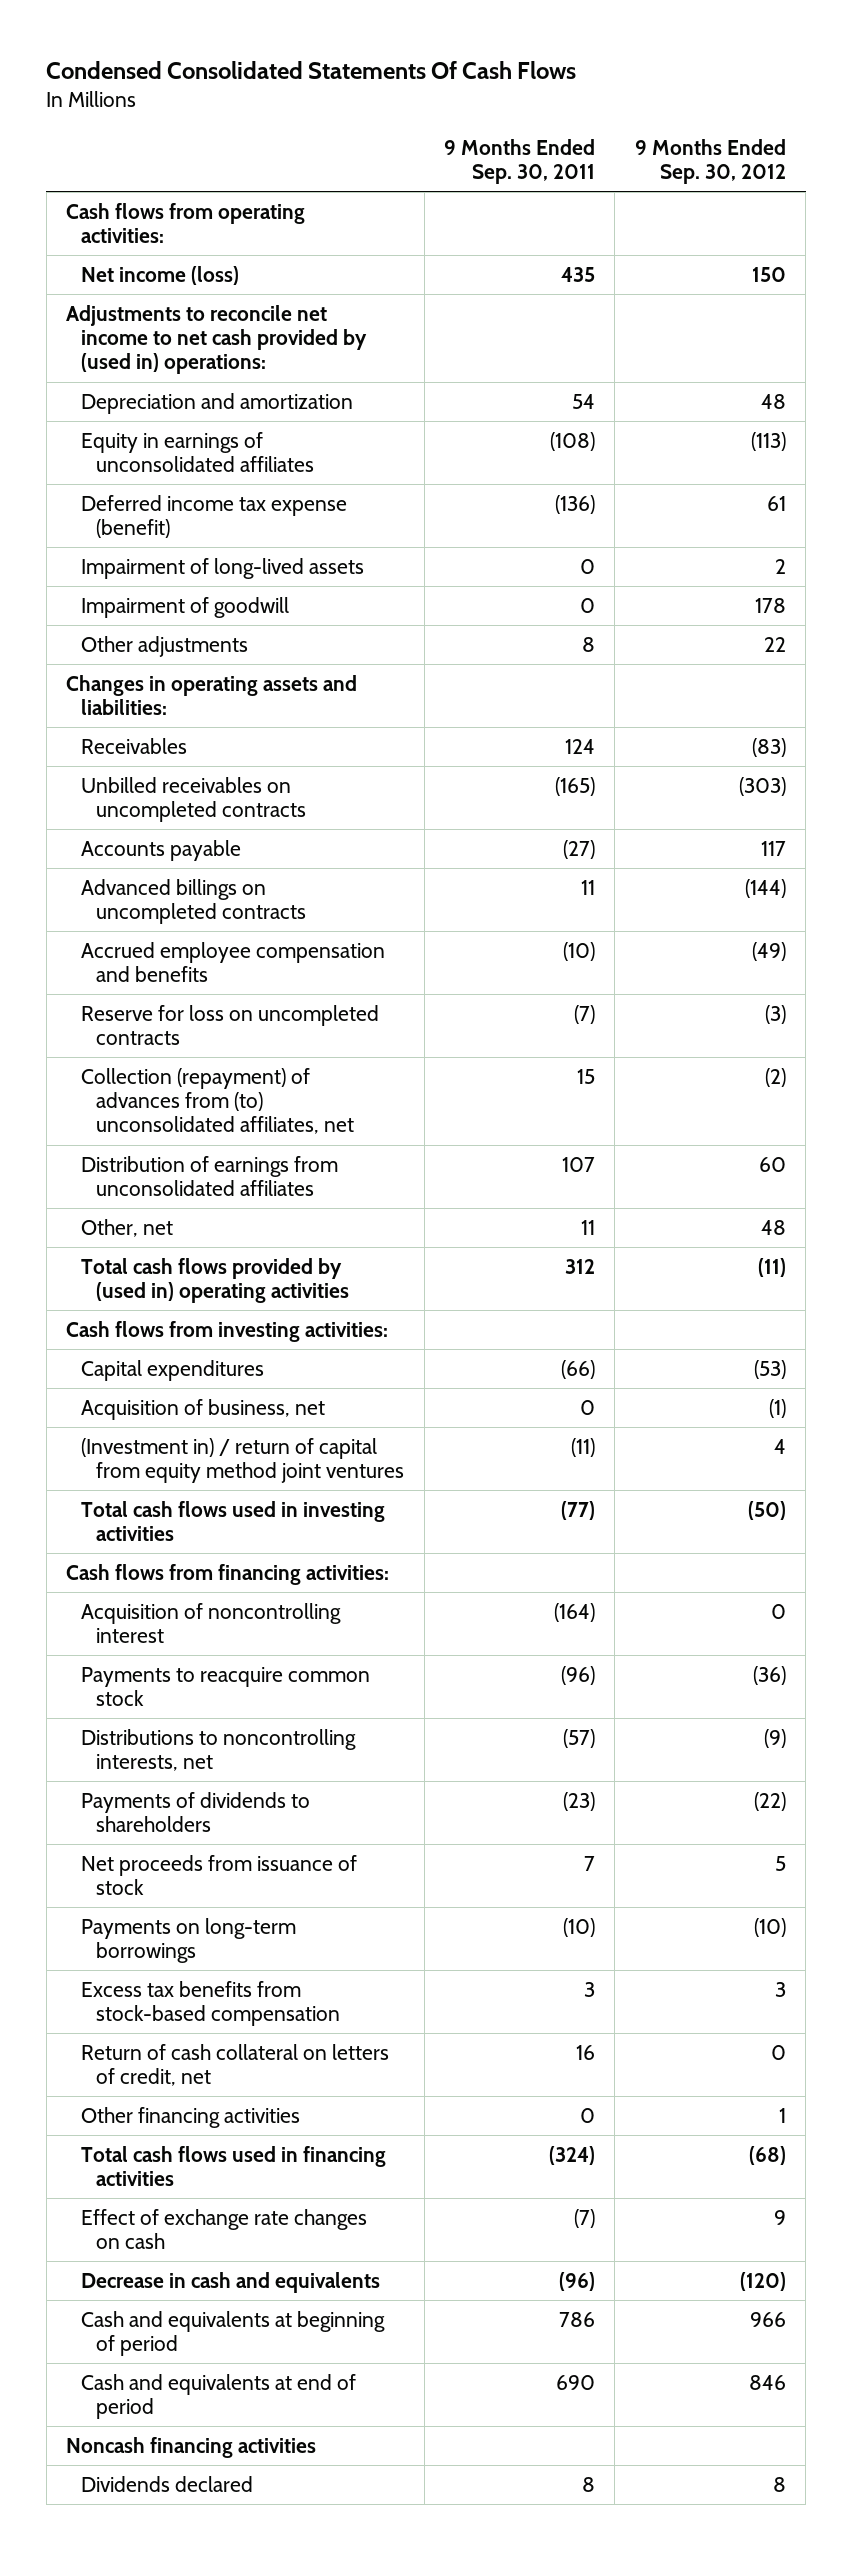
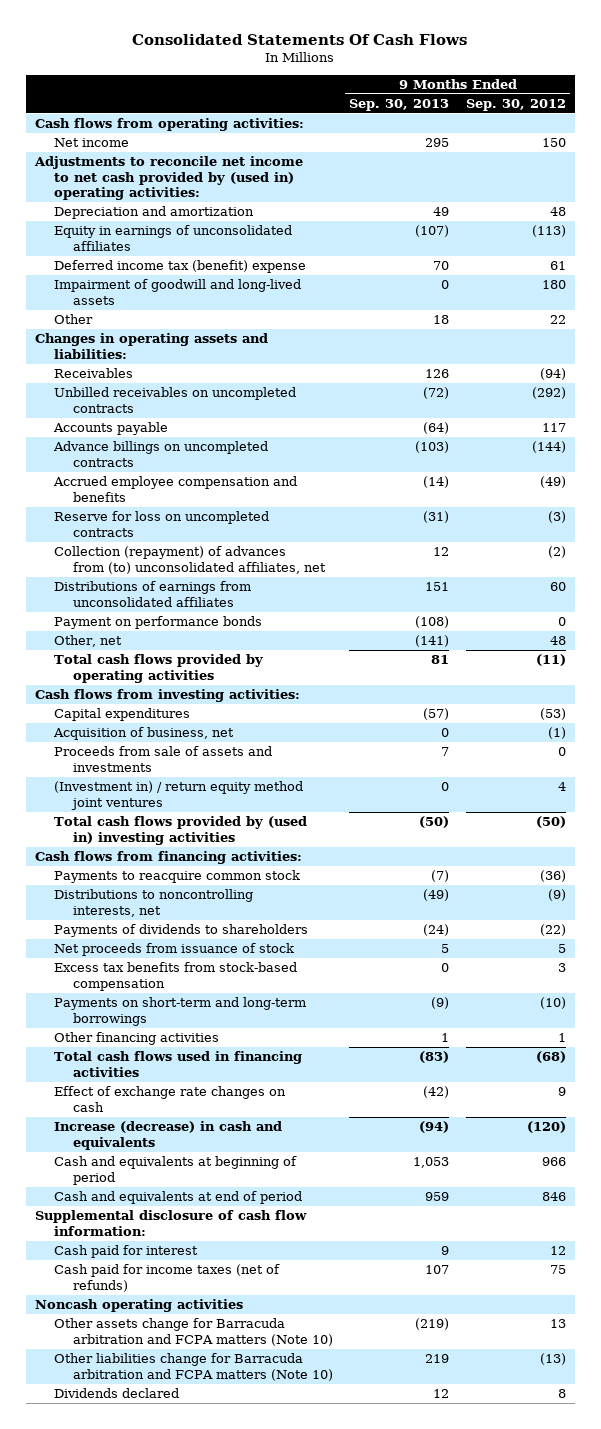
- Condensed Consolidated Statements Of Cash Flows
+ Consolidated Statements Of Cash Flows
- | 9 Months Ended Sep. 30, 2011 | 9 Months Ended Sep. 30, 2012
+ | 9 Months Ended Sep. 30, 2013 | 9 Months Ended Sep. 30, 2012
- Net income (loss) | 435 | 150
- Adjustments to reconcile net income to net cash provided by (used in) operations:
+ Net income | 295 | 150
+ Adjustments to reconcile net income to net cash provided by (used in) operating activities:
- Deferred income tax expense (benefit) | (136) | 61
- Impairment of long-lived assets | 0 | 2
- Impairment of goodwill | 0 | 178
- Other adjustments | 8 | 22
+ Deferred income tax (benefit) expense | 70 | 61
+ Impairment of goodwill and long-lived assets | 0 | 180
+ Other | 18 | 22
- Receivables | 124 | (83)
- Unbilled receivables on uncompleted contracts | (165) | (303)
+ Receivables | 126 | (94)
+ Unbilled receivables on uncompleted contracts | (72) | (292)
- Advanced billings on uncompleted contracts | 11 | (144)
+ Advance billings on uncompleted contracts | (103) | (144)
- Distribution of earnings from unconsolidated affiliates | 107 | 60
+ Distributions of earnings from unconsolidated affiliates | 151 | 60
+ Payment on performance bonds | (108) | 0
- Total cash flows provided by (used in) operating activities | 312 | (11)
+ Total cash flows provided by operating activities | 81 | (11)
- (Investment in) / return of capital from equity method joint ventures | (11) | 4
- Total cash flows used in investing activities | (77) | (50)
+ Proceeds from sale of assets and investments | 7 | 0
+ (Investment in) / return equity method joint ventures | 0 | 4
+ Total cash flows provided by (used in) investing activities | (50) | (50)
- Acquisition of noncontrolling interest | (164) | 0
- Payments on long-term borrowings | (10) | (10)
- Return of cash collateral on letters of credit, net | 16 | 0
+ Payments on short-term and long-term borrowings | (9) | (10)
- Decrease in cash and equivalents | (96) | (120)
+ Increase (decrease) in cash and equivalents | (94) | (120)
- Noncash financing activities
+ Supplemental disclosure of cash flow information:
+ Cash paid for interest | 9 | 12
+ Cash paid for income taxes (net of refunds) | 107 | 75
+ Noncash operating activities
+ Other assets change for Barracuda arbitration and FCPA matters (Note 10) | (219) | 13
+ Other liabilities change for Barracuda arbitration and FCPA matters (Note 10) | 219 | (13)

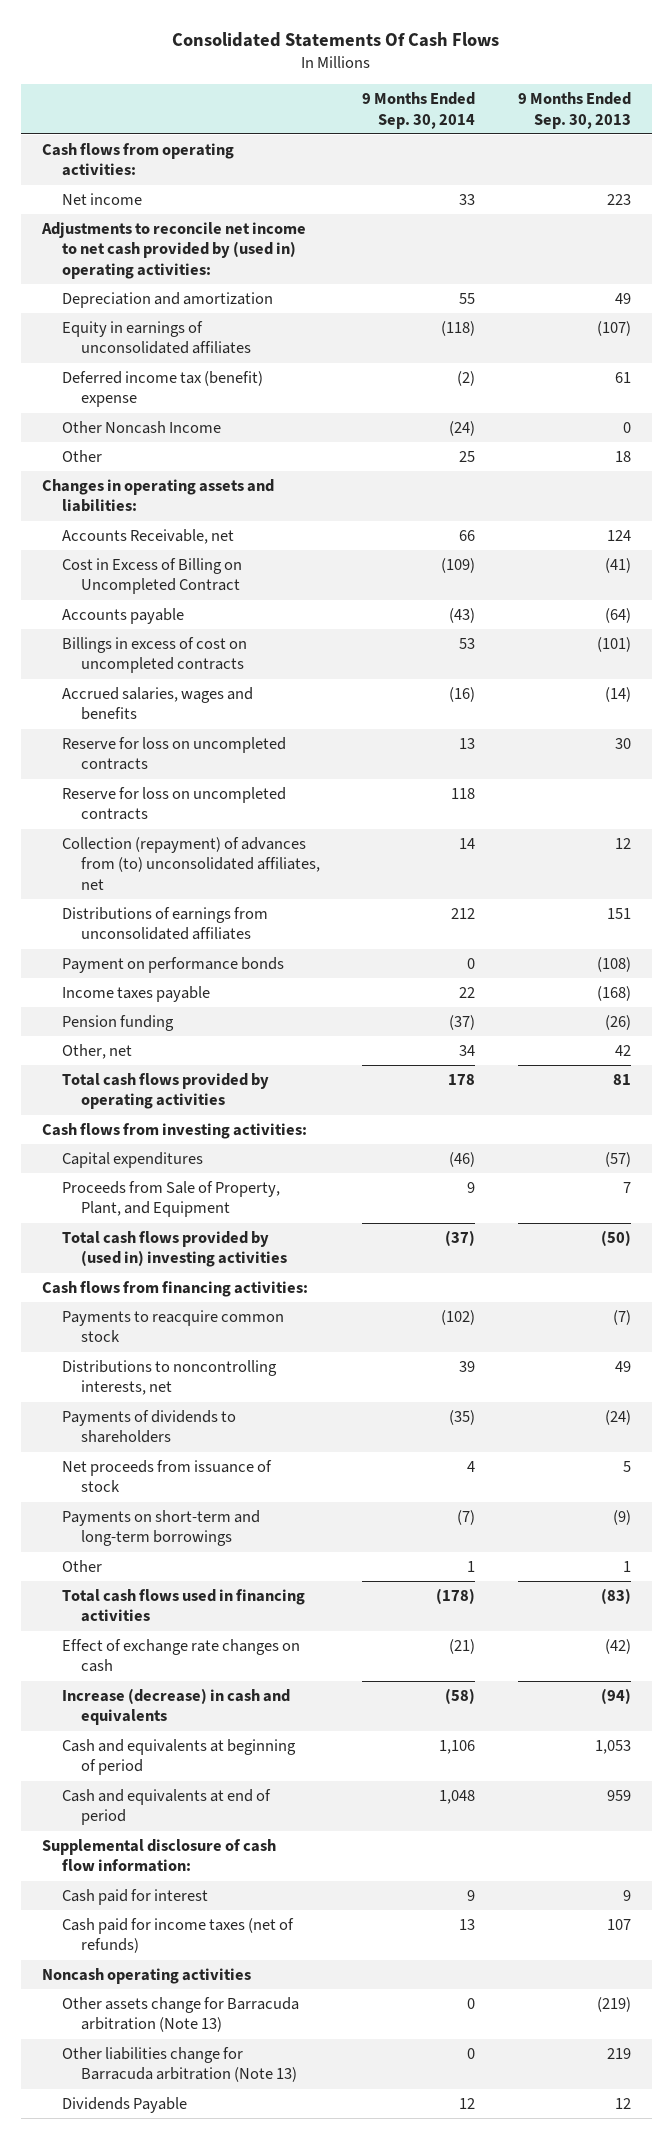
- | 9 Months Ended Sep. 30, 2013 | 9 Months Ended Sep. 30, 2012
+ | 9 Months Ended Sep. 30, 2014 | 9 Months Ended Sep. 30, 2013
- Net income | 295 | 150
+ Net income | 33 | 223
- Deferred income tax (benefit) expense | 70 | 61
- Impairment of goodwill and long-lived assets | 0 | 180
+ Deferred income tax (benefit) expense | (2) | 61
+ Other Noncash Income | (24) | 0
- Receivables | 126 | (94)
- Unbilled receivables on uncompleted contracts | (72) | (292)
+ Accounts Receivable, net | 66 | 124
+ Cost in Excess of Billing on Uncompleted Contract | (109) | (41)
- Advance billings on uncompleted contracts | (103) | (144)
- Accrued employee compensation and benefits | (14) | (49)
- Reserve for loss on uncompleted contracts | (31) | (3)
+ Billings in excess of cost on uncompleted contracts | 53 | (101)
+ Accrued salaries, wages and benefits | (16) | (14)
+ Reserve for loss on uncompleted contracts | 13 | 30
+ Reserve for loss on uncompleted contracts | 118 |
- Other, net | (141) | 48
+ Income taxes payable | 22 | (168)
+ Pension funding | (37) | (26)
+ Other, net | 34 | 42
- Acquisition of business, net | 0 | (1)
- Proceeds from sale of assets and investments | 7 | 0
- (Investment in) / return equity method joint ventures | 0 | 4
+ Proceeds from Sale of Property, Plant, and Equipment | 9 | 7
- Distributions to noncontrolling interests, net | (49) | (9)
+ Distributions to noncontrolling interests, net | 39 | 49
- Excess tax benefits from stock-based compensation | 0 | 3
- Other financing activities | 1 | 1
+ Other | 1 | 1
- Other assets change for Barracuda arbitration and FCPA matters (Note 10) | (219) | 13
- Other liabilities change for Barracuda arbitration and FCPA matters (Note 10) | 219 | (13)
- Dividends declared | 12 | 8
+ Other assets change for Barracuda arbitration (Note 13) | 0 | (219)
+ Other liabilities change for Barracuda arbitration (Note 13) | 0 | 219
+ Dividends Payable | 12 | 12

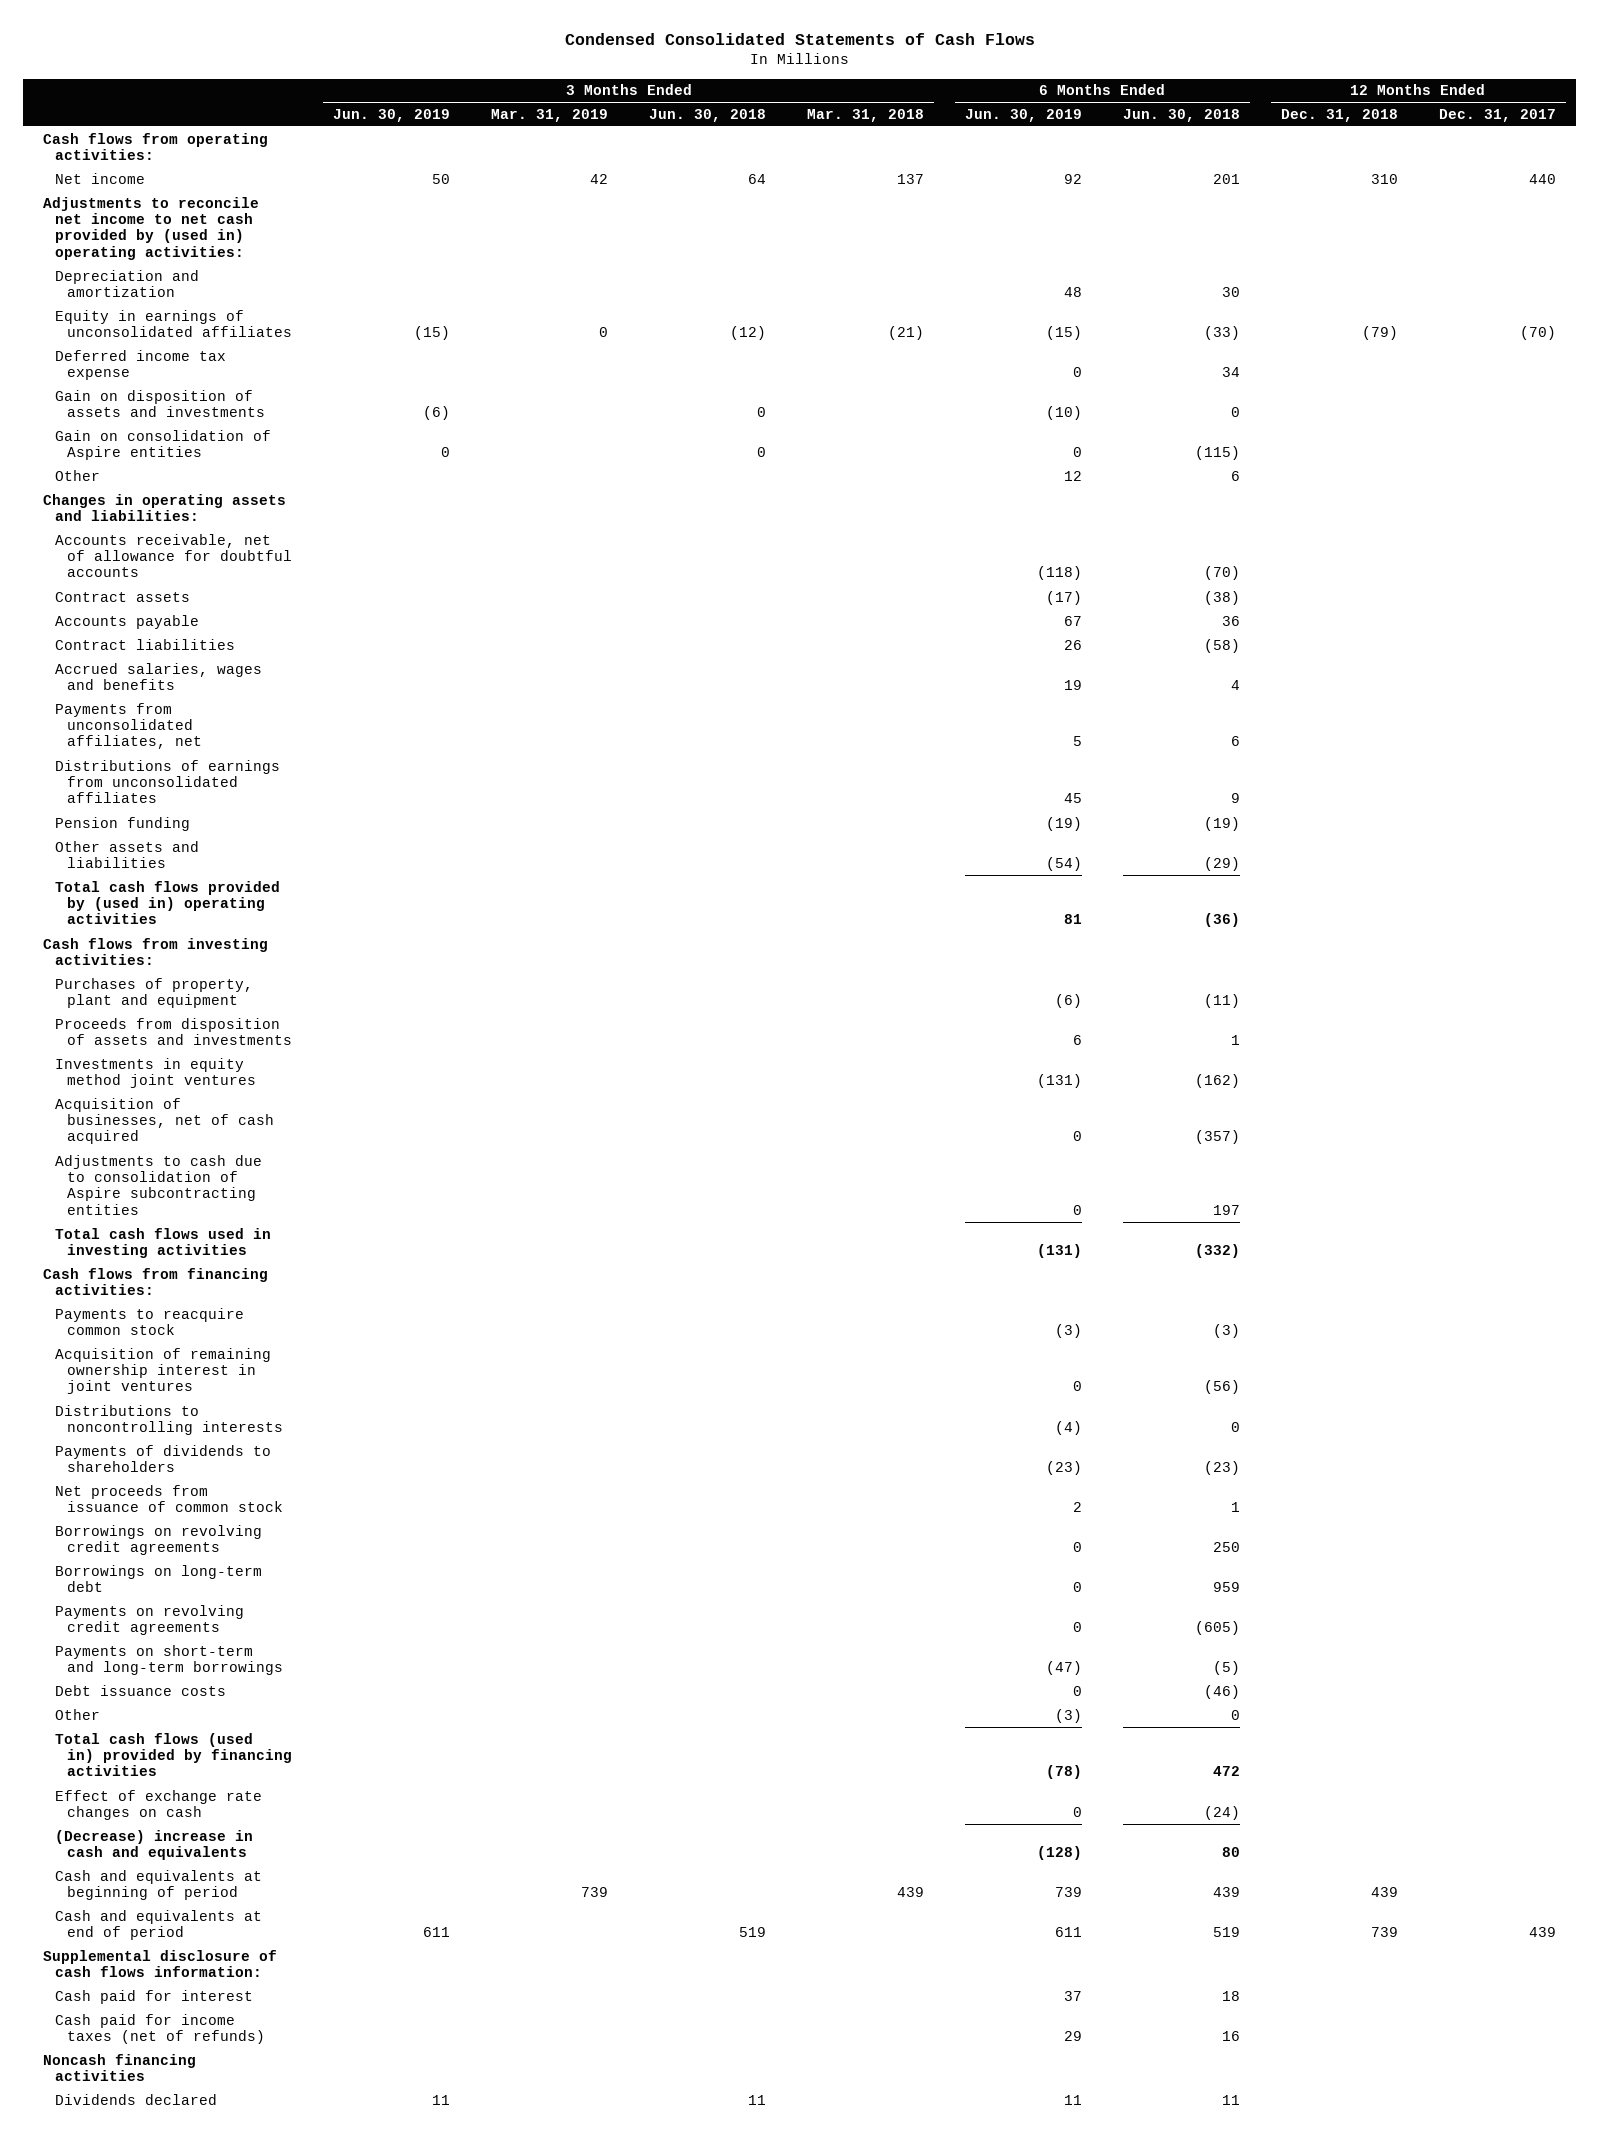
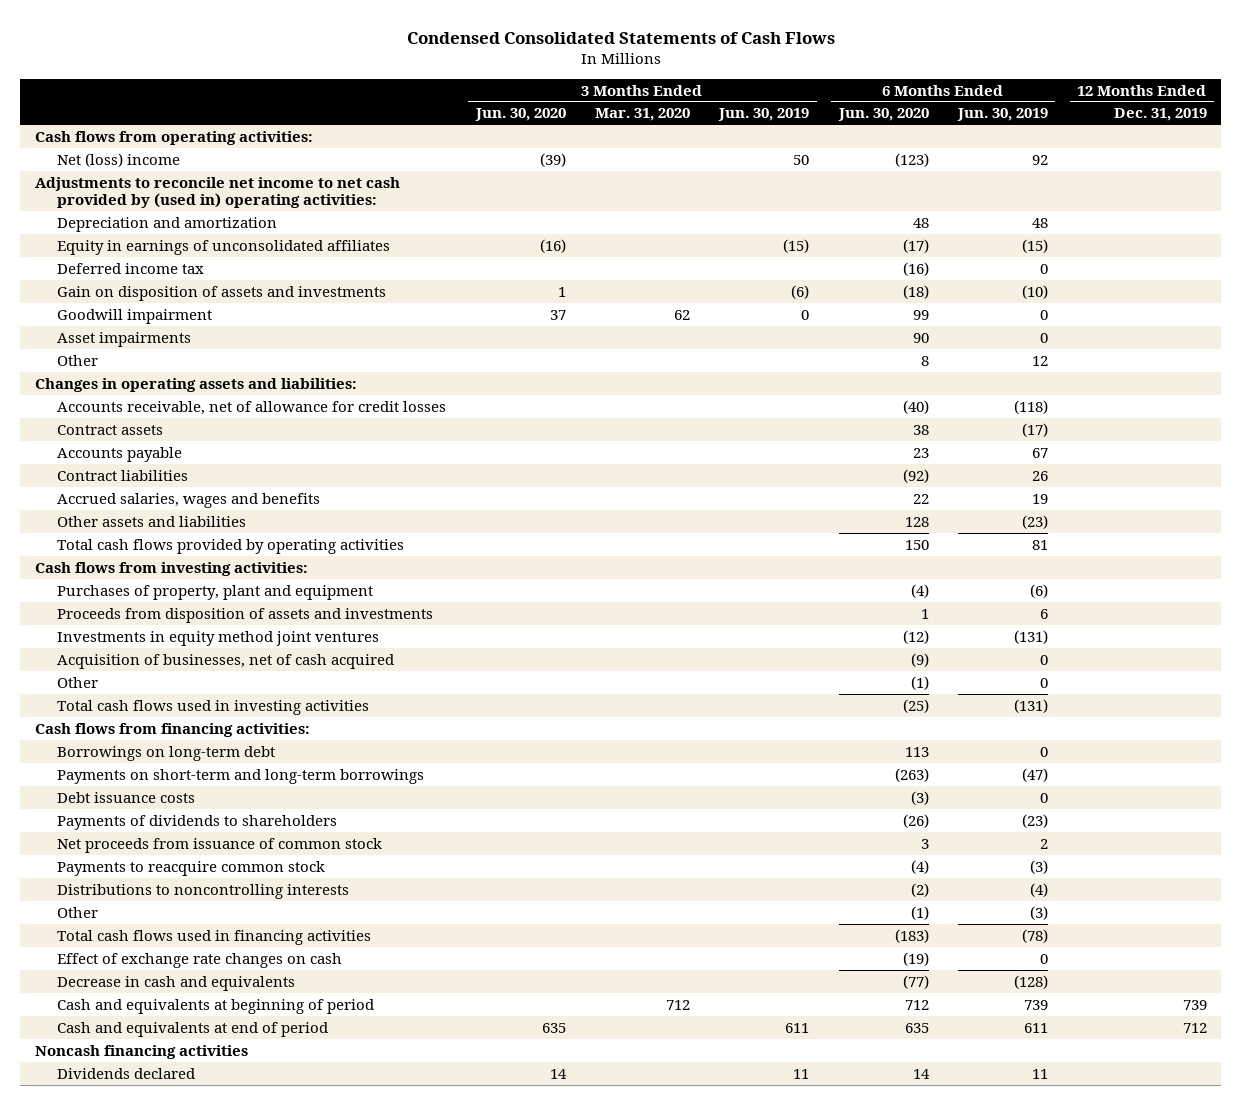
- | 3 Months Ended Jun. 30, 2019 | 3 Months Ended Mar. 31, 2019 | 3 Months Ended Jun. 30, 2018 | 3 Months Ended Mar. 31, 2018 | 6 Months Ended Jun. 30, 2019 | 6 Months Ended Jun. 30, 2018 | 12 Months Ended Dec. 31, 2018 | 12 Months Ended Dec. 31, 2017
+ | 3 Months Ended Jun. 30, 2020 | 3 Months Ended Mar. 31, 2020 | 3 Months Ended Jun. 30, 2019 | 6 Months Ended Jun. 30, 2020 | 6 Months Ended Jun. 30, 2019 | 12 Months Ended Dec. 31, 2019
- Net income | 50 | 42 | 64 | 137 | 92 | 201 | 310 | 440
+ Net (loss) income | (39) | | 50 | (123) | 92 |
- Deferred income tax expense | | | | | 0 | 34 | |
+ Deferred income tax | | | | (16) | 0 |
- Gain on consolidation of Aspire entities | 0 | | 0 | | 0 | (115) | |
+ Goodwill impairment | 37 | 62 | 0 | 99 | 0 |
+ Asset impairments | | | | 90 | 0 |
- Accounts receivable, net of allowance for doubtful accounts | | | | | (118) | (70) | |
+ Accounts receivable, net of allowance for credit losses | | | | (40) | (118) |
- Payments from unconsolidated affiliates, net | | | | | 5 | 6 | |
- Distributions of earnings from unconsolidated affiliates | | | | | 45 | 9 | |
- Pension funding | | | | | (19) | (19) | |
- Other assets and liabilities | | | | | (54) | (29) | |
- Total cash flows provided by (used in) operating activities | | | | | 81 | (36) | |
+ Other assets and liabilities | | | | 128 | (23) |
+ Total cash flows provided by operating activities | | | | 150 | 81 |
- Adjustments to cash due to consolidation of Aspire subcontracting entities | | | | | 0 | 197 | |
+ Other | | | | (1) | 0 |
- Acquisition of remaining ownership interest in joint ventures | | | | | 0 | (56) | |
- Borrowings on revolving credit agreements | | | | | 0 | 250 | |
- Payments on revolving credit agreements | | | | | 0 | (605) | |
moved down: Payments of dividends to shareholders | | | | (26) | (23) |
moved down: Net proceeds from issuance of common stock | | | | 3 | 2 |
moved down: Payments to reacquire common stock | | | | (4) | (3) |
moved down: Distributions to noncontrolling interests | | | | (2) | (4) |
- Total cash flows (used in) provided by financing activities | | | | | (78) | 472 | |
+ Total cash flows used in financing activities | | | | (183) | (78) |
- (Decrease) increase in cash and equivalents | | | | | (128) | 80 | |
+ Decrease in cash and equivalents | | | | (77) | (128) |
- Supplemental disclosure of cash flows information:
- Cash paid for interest | | | | | 37 | 18 | |
- Cash paid for income taxes (net of refunds) | | | | | 29 | 16 | |

